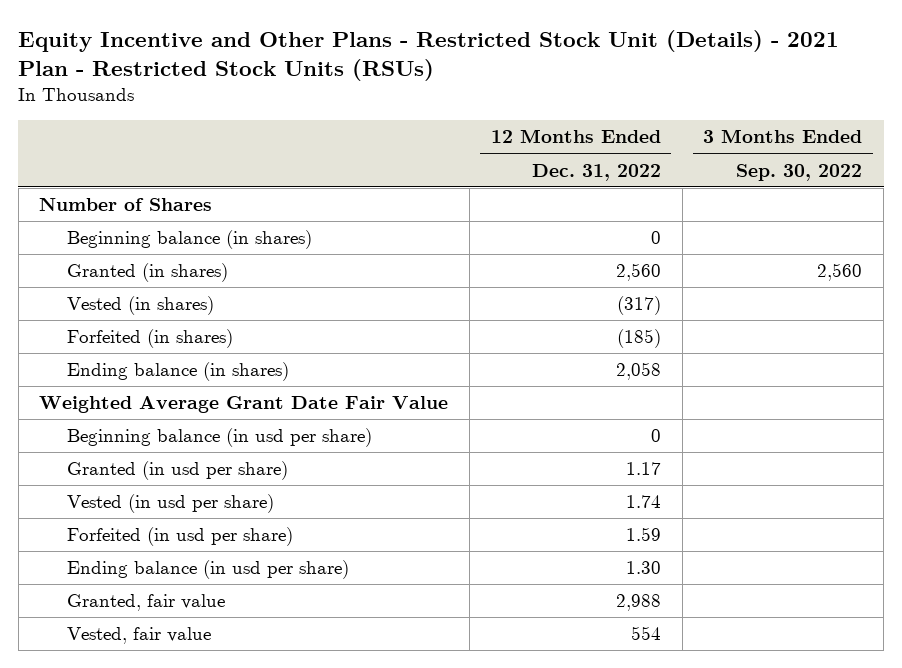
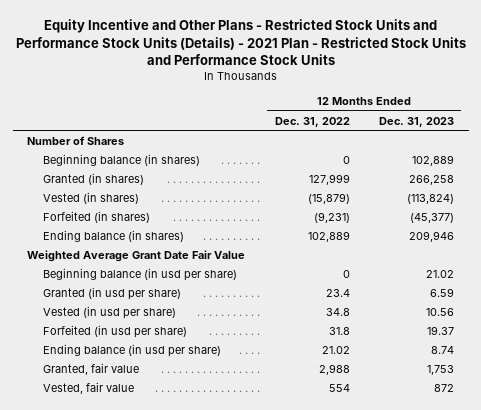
- Equity Incentive and Other Plans - Restricted Stock Unit (Details) - 2021 Plan - Restricted Stock Units (RSUs)
+ Equity Incentive and Other Plans - Restricted Stock Units and Performance Stock Units (Details) - 2021 Plan - Restricted Stock Units and Performance Stock Units
- | 12 Months Ended Dec. 31, 2022 | 3 Months Ended Sep. 30, 2022
+ | 12 Months Ended Dec. 31, 2022 | 12 Months Ended Dec. 31, 2023
- Granted (in shares) | 2,560 | 2,560
- Vested (in shares) | (317) |
- Forfeited (in shares) | (185) |
- Ending balance (in shares) | 2,058 |
+ Granted (in shares) | 127,999 | 266,258
+ Vested (in shares) | (15,879) | (113,824)
+ Forfeited (in shares) | (9,231) | (45,377)
+ Ending balance (in shares) | 102,889 | 209,946
- Granted (in usd per share) | 1.17 |
- Vested (in usd per share) | 1.74 |
- Forfeited (in usd per share) | 1.59 |
- Ending balance (in usd per share) | 1.30 |
+ Granted (in usd per share) | 23.4 | 6.59
+ Vested (in usd per share) | 34.8 | 10.56
+ Forfeited (in usd per share) | 31.8 | 19.37
+ Ending balance (in usd per share) | 21.02 | 8.74

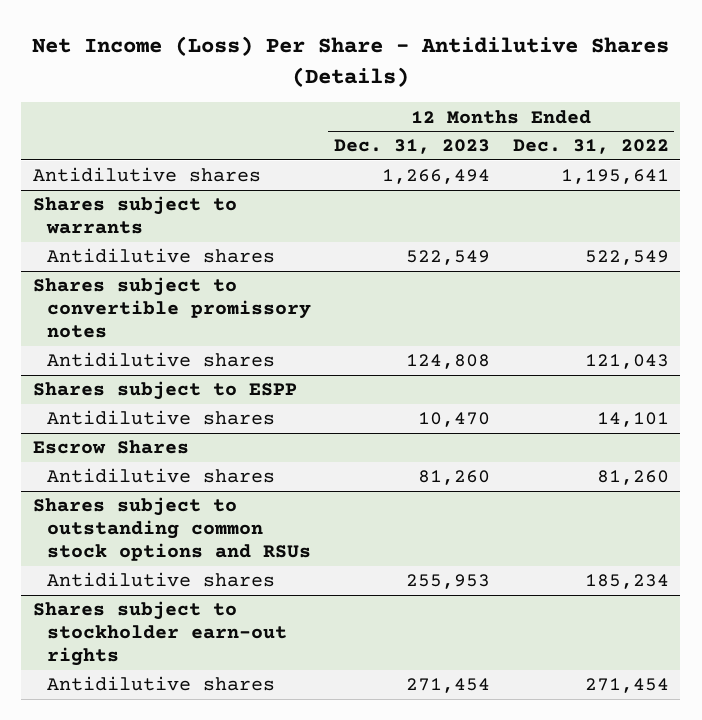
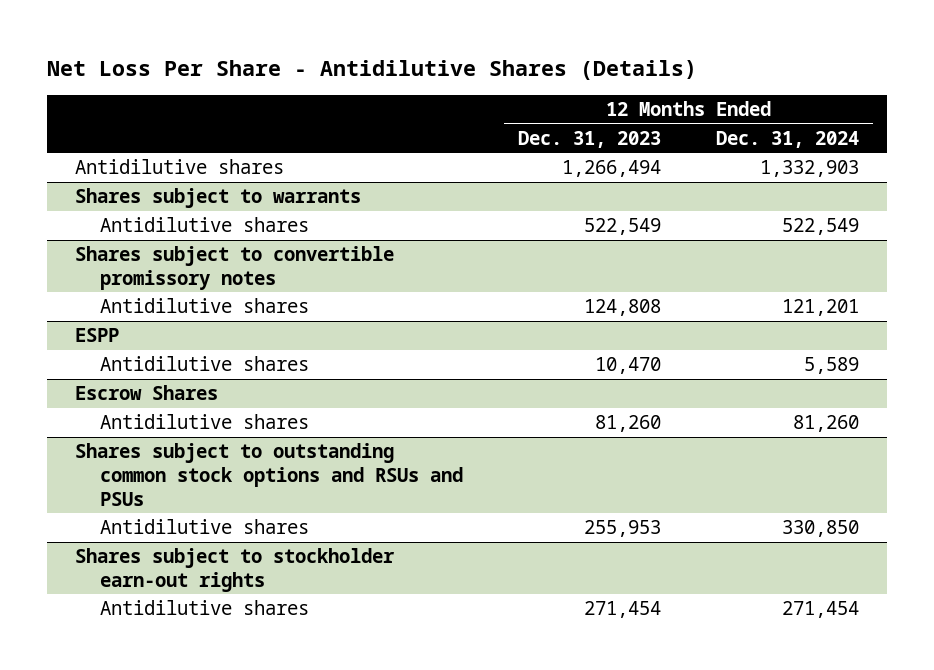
- Net Income (Loss) Per Share - Antidilutive Shares (Details)
+ Net Loss Per Share - Antidilutive Shares (Details)
- | 12 Months Ended Dec. 31, 2023 | 12 Months Ended Dec. 31, 2022
+ | 12 Months Ended Dec. 31, 2023 | 12 Months Ended Dec. 31, 2024
- Shares subject to ESPP
+ ESPP
- Shares subject to outstanding common stock options and RSUs
+ Shares subject to outstanding common stock options and RSUs and PSUs

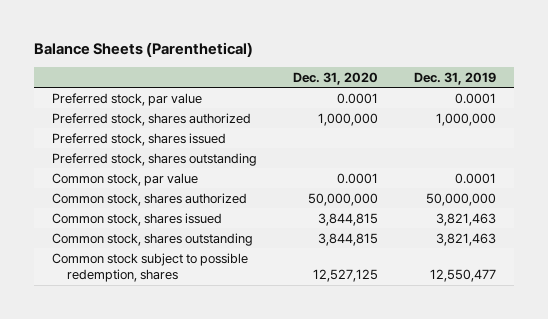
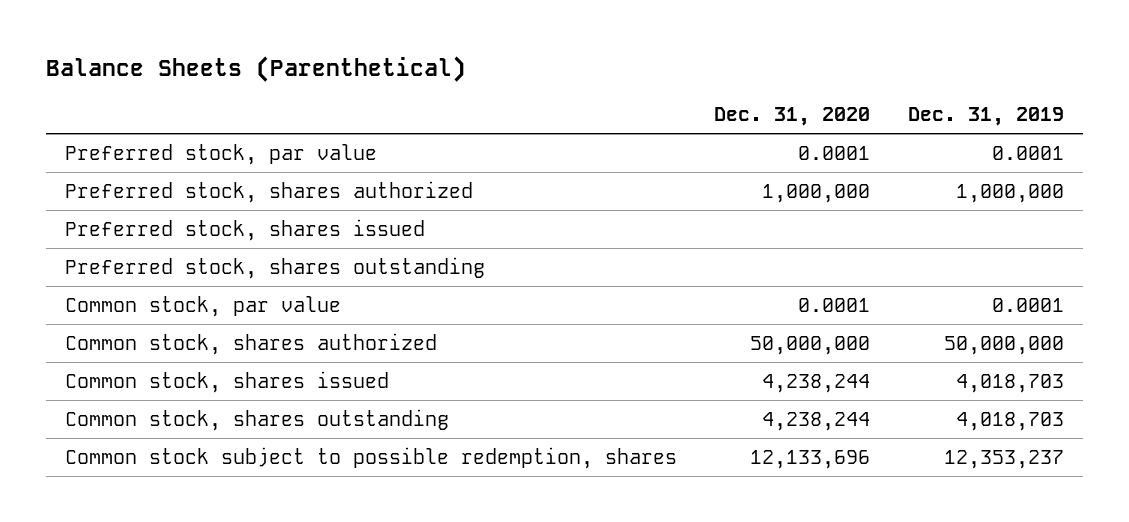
- Common stock, shares issued | 3,844,815 | 3,821,463
- Common stock, shares outstanding | 3,844,815 | 3,821,463
- Common stock subject to possible redemption, shares | 12,527,125 | 12,550,477
+ Common stock, shares issued | 4,238,244 | 4,018,703
+ Common stock, shares outstanding | 4,238,244 | 4,018,703
+ Common stock subject to possible redemption, shares | 12,133,696 | 12,353,237

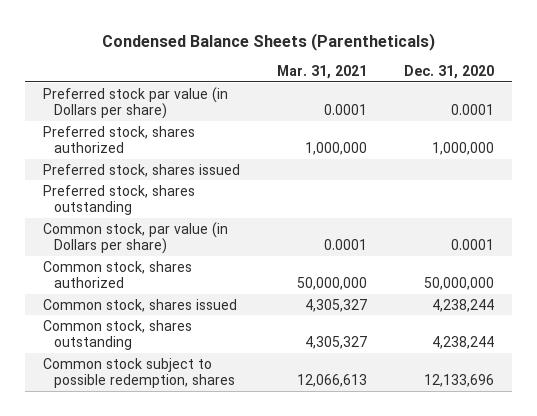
- Balance Sheets (Parenthetical)
+ Condensed Balance Sheets (Parentheticals)
- | Dec. 31, 2020 | Dec. 31, 2019
+ | Mar. 31, 2021 | Dec. 31, 2020
- Preferred stock, par value | 0.0001 | 0.0001
+ Preferred stock par value (in Dollars per share) | 0.0001 | 0.0001
- Common stock, par value | 0.0001 | 0.0001
+ Common stock, par value (in Dollars per share) | 0.0001 | 0.0001

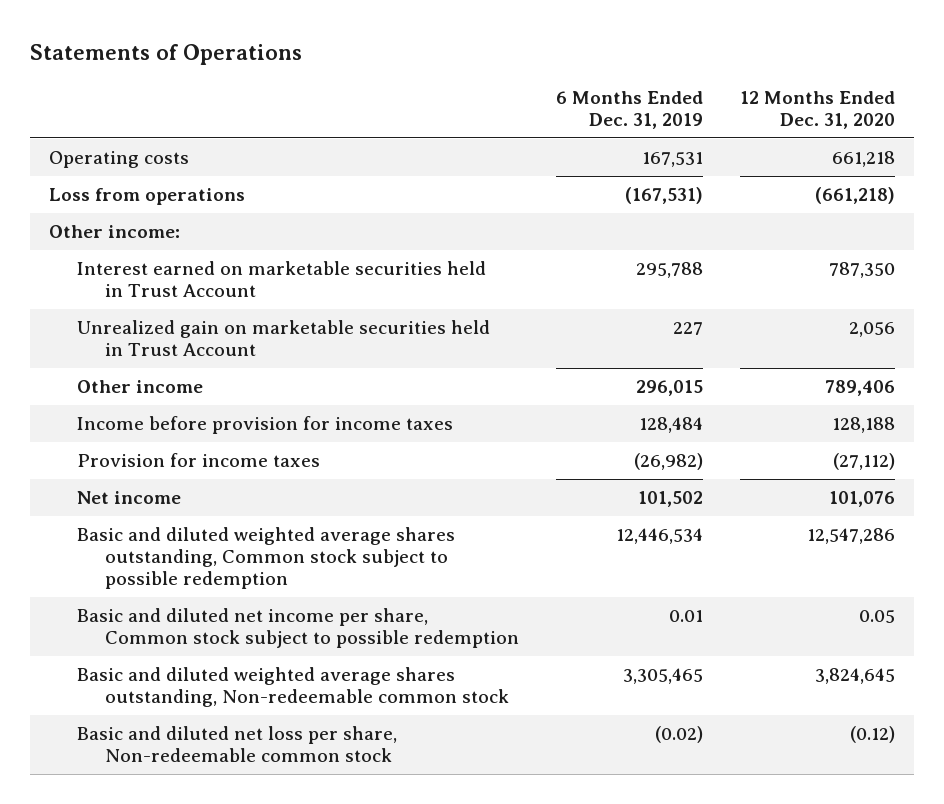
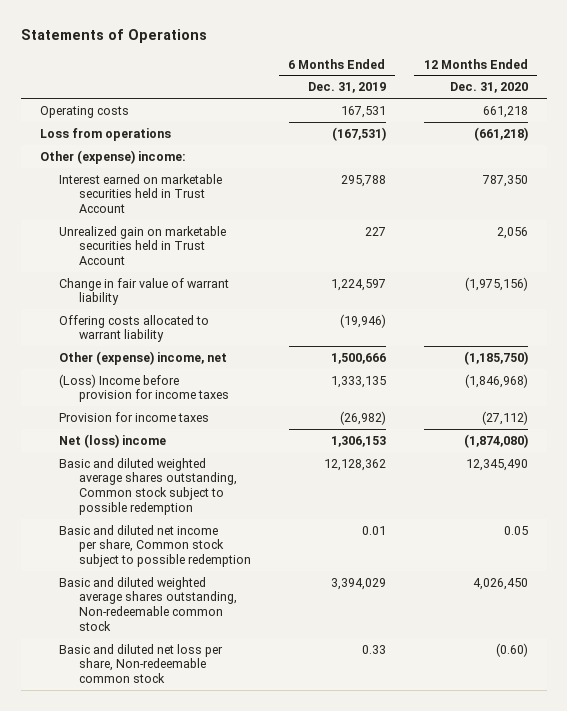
- Other income:
+ Other (expense) income:
- Other income | 296,015 | 789,406
- Income before provision for income taxes | 128,484 | 128,188
+ Change in fair value of warrant liability | 1,224,597 | (1,975,156)
+ Offering costs allocated to warrant liability | (19,946) |
+ Other (expense) income, net | 1,500,666 | (1,185,750)
+ (Loss) Income before provision for income taxes | 1,333,135 | (1,846,968)
- Net income | 101,502 | 101,076
- Basic and diluted weighted average shares outstanding, Common stock subject to possible redemption | 12,446,534 | 12,547,286
+ Net (loss) income | 1,306,153 | (1,874,080)
+ Basic and diluted weighted average shares outstanding, Common stock subject to possible redemption | 12,128,362 | 12,345,490
- Basic and diluted weighted average shares outstanding, Non-redeemable common stock | 3,305,465 | 3,824,645
- Basic and diluted net loss per share, Non-redeemable common stock | (0.02) | (0.12)
+ Basic and diluted weighted average shares outstanding, Non-redeemable common stock | 3,394,029 | 4,026,450
+ Basic and diluted net loss per share, Non-redeemable common stock | 0.33 | (0.60)

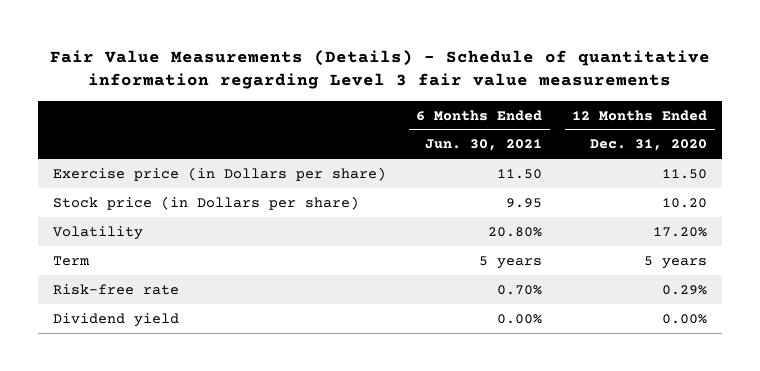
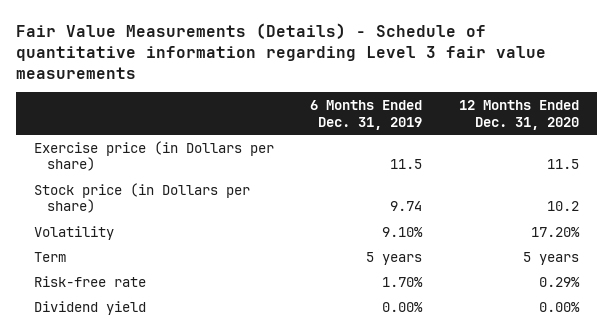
- | 6 Months Ended Jun. 30, 2021 | 12 Months Ended Dec. 31, 2020
+ | 6 Months Ended Dec. 31, 2019 | 12 Months Ended Dec. 31, 2020
- Exercise price (in Dollars per share) | 11.50 | 11.50
- Stock price (in Dollars per share) | 9.95 | 10.20
+ Exercise price (in Dollars per share) | 11.5 | 11.5
+ Stock price (in Dollars per share) | 9.74 | 10.2

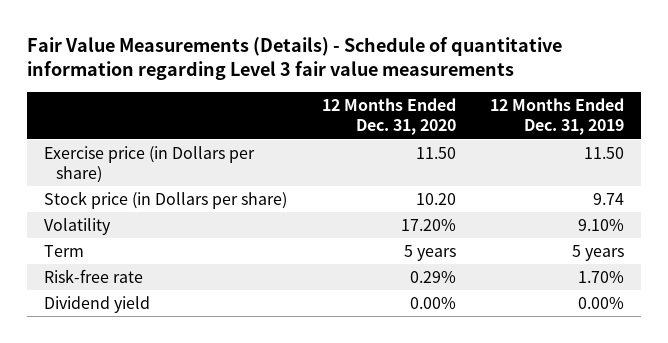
- | 6 Months Ended Dec. 31, 2019 | 12 Months Ended Dec. 31, 2020
+ | 12 Months Ended Dec. 31, 2020 | 12 Months Ended Dec. 31, 2019
- Exercise price (in Dollars per share) | 11.5 | 11.5
- Stock price (in Dollars per share) | 9.74 | 10.2
+ Exercise price (in Dollars per share) | 11.50 | 11.50
+ Stock price (in Dollars per share) | 10.20 | 9.74

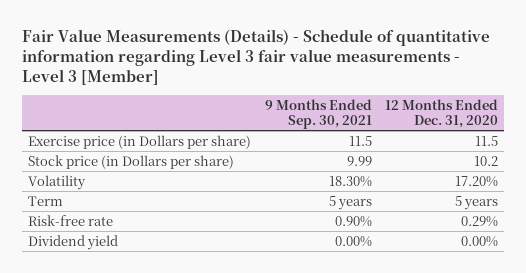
- Fair Value Measurements (Details) - Schedule of quantitative information regarding Level 3 fair value measurements
+ Fair Value Measurements (Details) - Schedule of quantitative information regarding Level 3 fair value measurements - Level 3 [Member]
- | 12 Months Ended Dec. 31, 2020 | 12 Months Ended Dec. 31, 2019
+ | 9 Months Ended Sep. 30, 2021 | 12 Months Ended Dec. 31, 2020
- Exercise price (in Dollars per share) | 11.50 | 11.50
- Stock price (in Dollars per share) | 10.20 | 9.74
+ Exercise price (in Dollars per share) | 11.5 | 11.5
+ Stock price (in Dollars per share) | 9.99 | 10.2

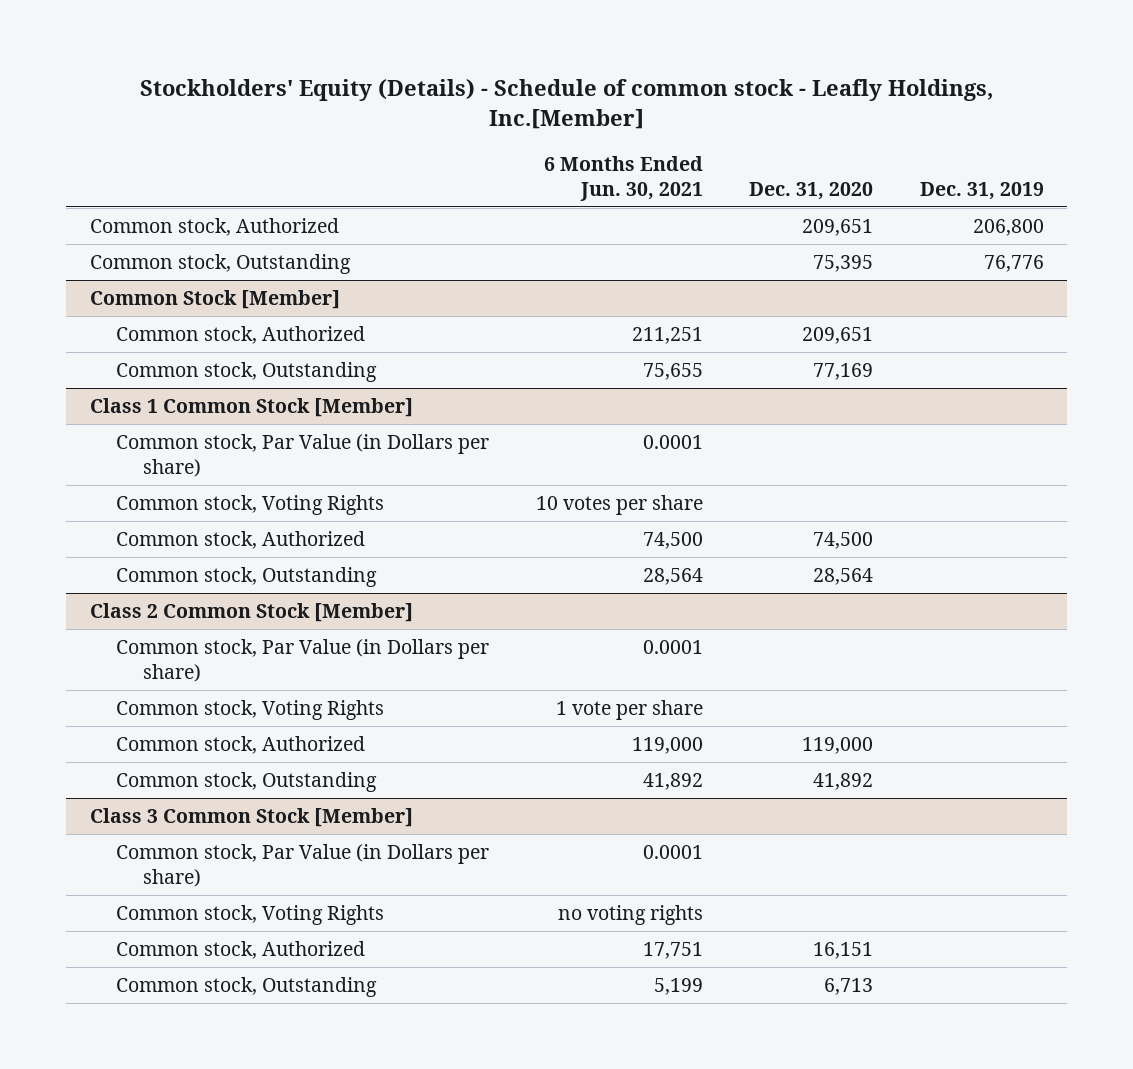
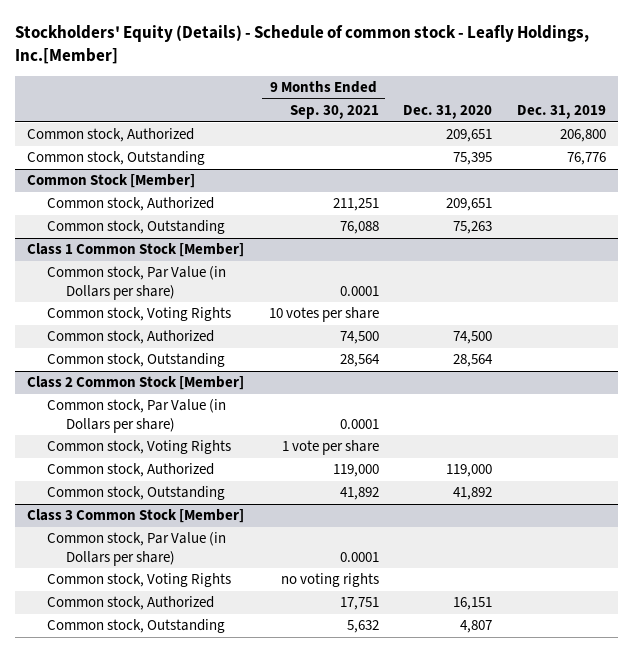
- | 6 Months Ended Jun. 30, 2021 | Dec. 31, 2020 | Dec. 31, 2019
+ | 9 Months Ended Sep. 30, 2021 | Dec. 31, 2020 | Dec. 31, 2019
@ Common Stock [Member]
- Common stock, Outstanding | 75,655 | 77,169 |
+ Common stock, Outstanding | 76,088 | 75,263 |
@ Class 3 Common Stock [Member]
- Common stock, Outstanding | 5,199 | 6,713 |
+ Common stock, Outstanding | 5,632 | 4,807 |

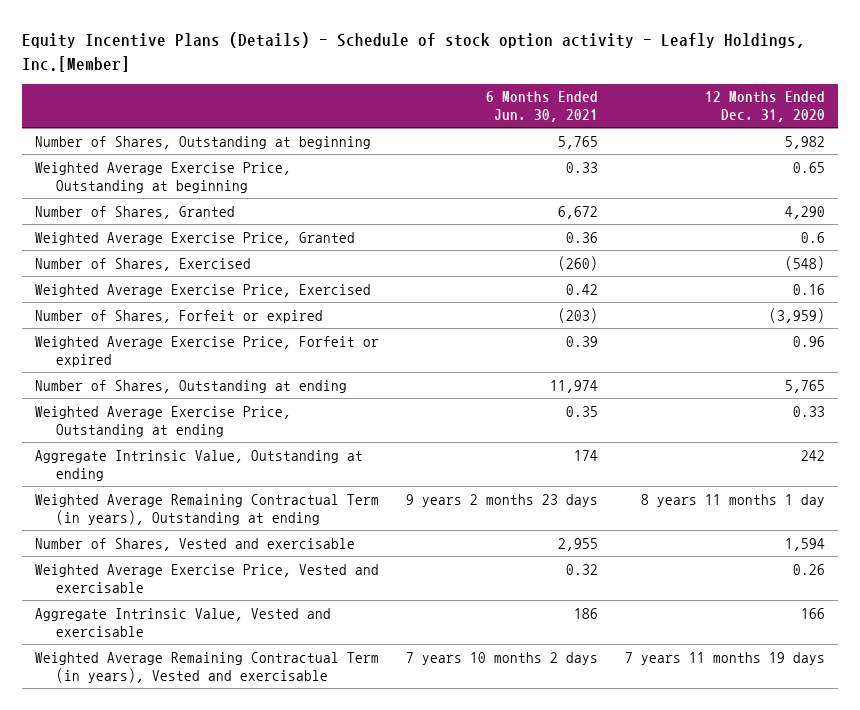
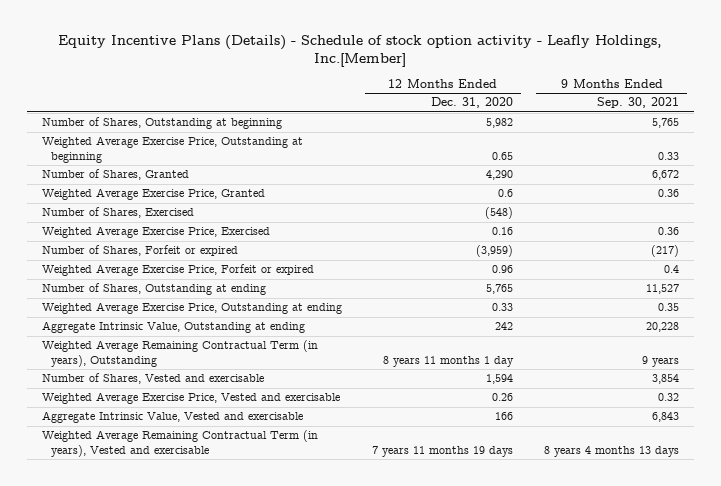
- | 6 Months Ended Jun. 30, 2021 | 12 Months Ended Dec. 31, 2020
+ | 12 Months Ended Dec. 31, 2020 | 9 Months Ended Sep. 30, 2021
- Weighted Average Remaining Contractual Term (in years), Outstanding at ending | 9 years 2 months 23 days | 8 years 11 months 1 day
+ Weighted Average Remaining Contractual Term (in years), Outstanding | 8 years 11 months 1 day | 9 years

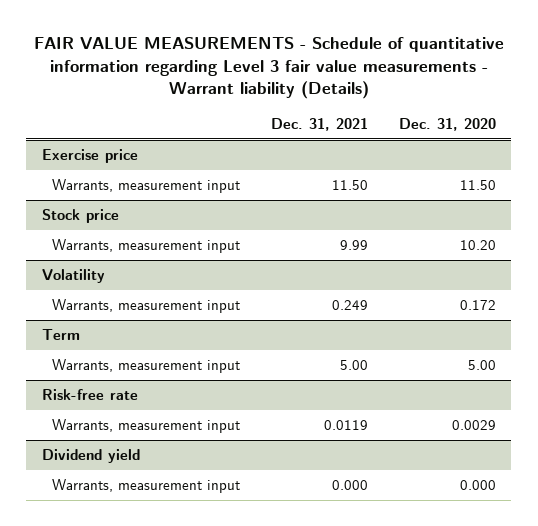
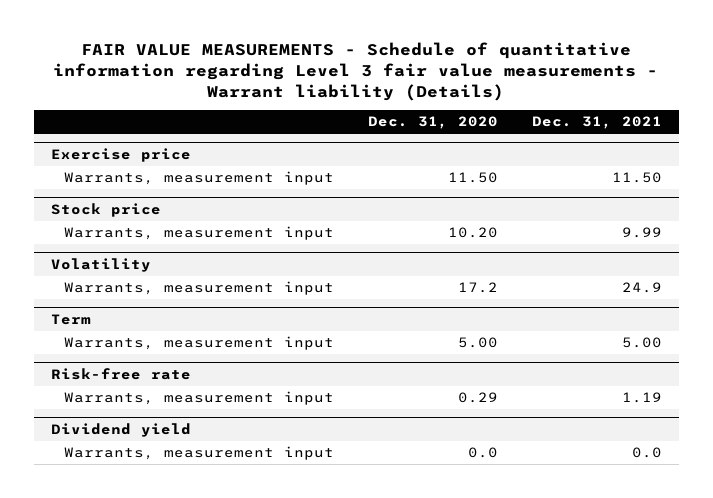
- | Dec. 31, 2021 | Dec. 31, 2020
+ | Dec. 31, 2020 | Dec. 31, 2021
@ Volatility
- Warrants, measurement input | 0.249 | 0.172
+ Warrants, measurement input | 17.2 | 24.9
@ Risk-free rate
- Warrants, measurement input | 0.0119 | 0.0029
+ Warrants, measurement input | 0.29 | 1.19
@ Dividend yield
- Warrants, measurement input | 0.000 | 0.000
+ Warrants, measurement input | 0.0 | 0.0

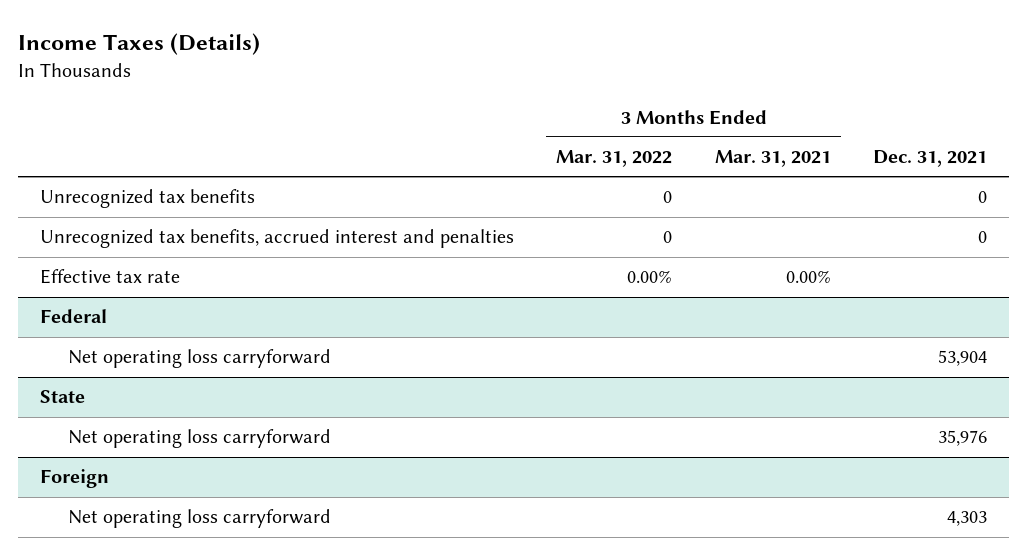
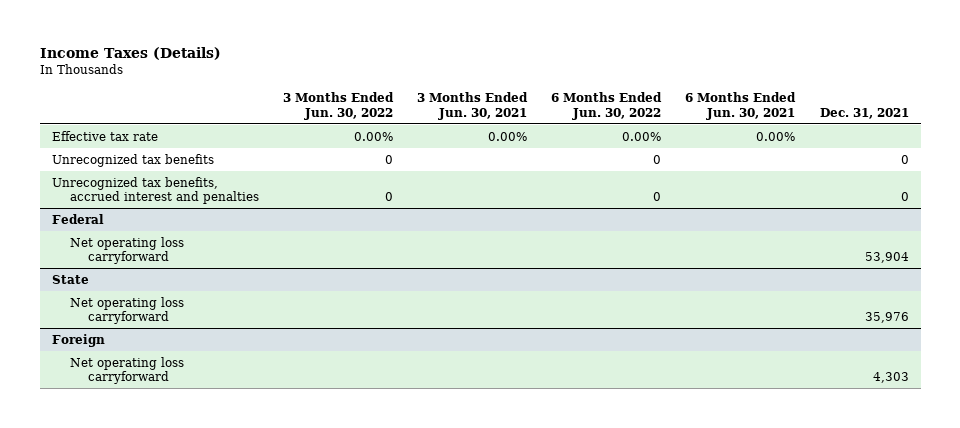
- | 3 Months Ended Mar. 31, 2022 | 3 Months Ended Mar. 31, 2021 | Dec. 31, 2021
+ | 3 Months Ended Jun. 30, 2022 | 3 Months Ended Jun. 30, 2021 | 6 Months Ended Jun. 30, 2022 | 6 Months Ended Jun. 30, 2021 | Dec. 31, 2021
moved up: Effective tax rate | 0.00% | 0.00% | 0.00% | 0.00% |

